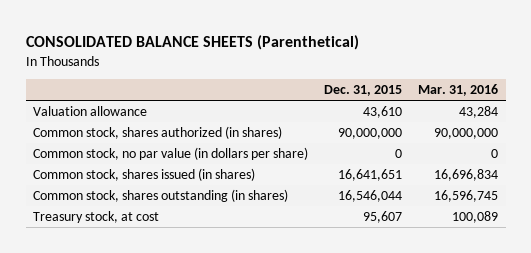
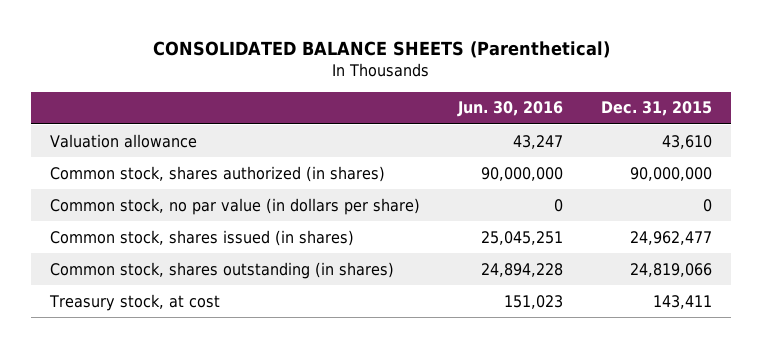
- | Dec. 31, 2015 | Mar. 31, 2016
+ | Jun. 30, 2016 | Dec. 31, 2015
- Common stock, shares issued (in shares) | 16,641,651 | 16,696,834
- Common stock, shares outstanding (in shares) | 16,546,044 | 16,596,745
- Treasury stock, at cost | 95,607 | 100,089
+ Common stock, shares issued (in shares) | 25,045,251 | 24,962,477
+ Common stock, shares outstanding (in shares) | 24,894,228 | 24,819,066
+ Treasury stock, at cost | 151,023 | 143,411

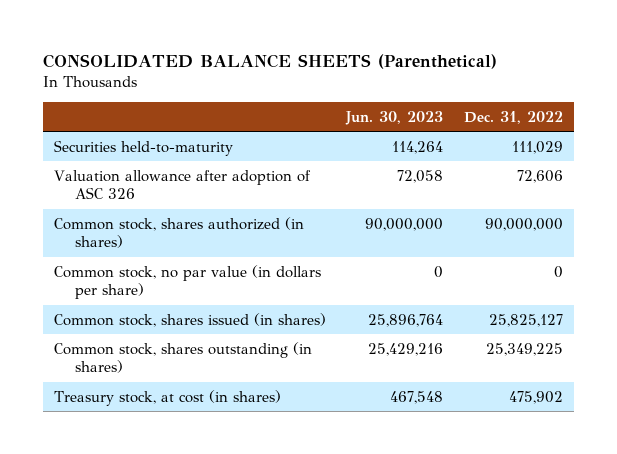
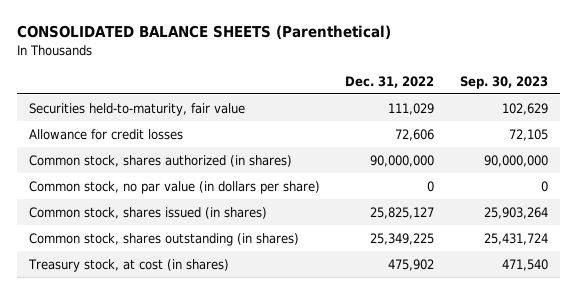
- | Jun. 30, 2023 | Dec. 31, 2022
+ | Dec. 31, 2022 | Sep. 30, 2023
- Securities held-to-maturity | 114,264 | 111,029
- Valuation allowance after adoption of ASC 326 | 72,058 | 72,606
+ Securities held-to-maturity, fair value | 111,029 | 102,629
+ Allowance for credit losses | 72,606 | 72,105

